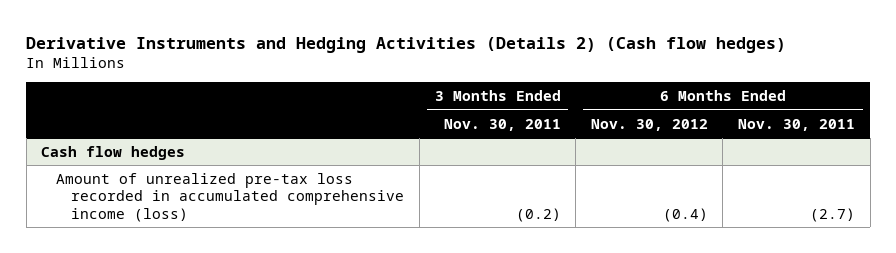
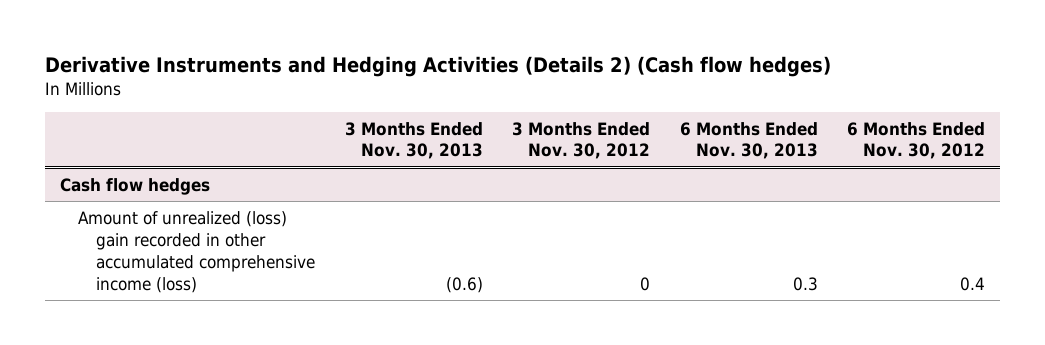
- | 3 Months Ended Nov. 30, 2011 | 6 Months Ended Nov. 30, 2012 | 6 Months Ended Nov. 30, 2011
+ | 3 Months Ended Nov. 30, 2013 | 3 Months Ended Nov. 30, 2012 | 6 Months Ended Nov. 30, 2013 | 6 Months Ended Nov. 30, 2012
@ Cash flow hedges
- Amount of unrealized pre-tax loss recorded in accumulated comprehensive income (loss) | (0.2) | (0.4) | (2.7)
+ Amount of unrealized (loss) gain recorded in other accumulated comprehensive income (loss) | (0.6) | 0 | 0.3 | 0.4

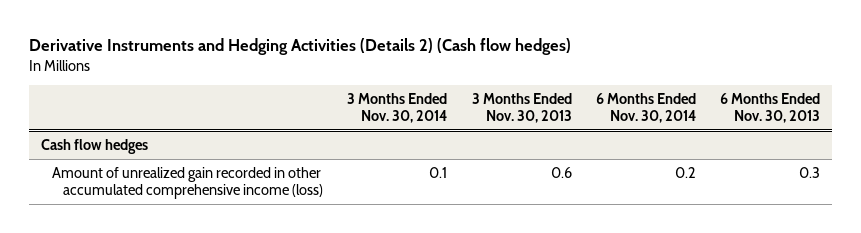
- | 3 Months Ended Nov. 30, 2013 | 3 Months Ended Nov. 30, 2012 | 6 Months Ended Nov. 30, 2013 | 6 Months Ended Nov. 30, 2012
+ | 3 Months Ended Nov. 30, 2014 | 3 Months Ended Nov. 30, 2013 | 6 Months Ended Nov. 30, 2014 | 6 Months Ended Nov. 30, 2013
@ Cash flow hedges
- Amount of unrealized (loss) gain recorded in other accumulated comprehensive income (loss) | (0.6) | 0 | 0.3 | 0.4
+ Amount of unrealized gain recorded in other accumulated comprehensive income (loss) | 0.1 | 0.6 | 0.2 | 0.3

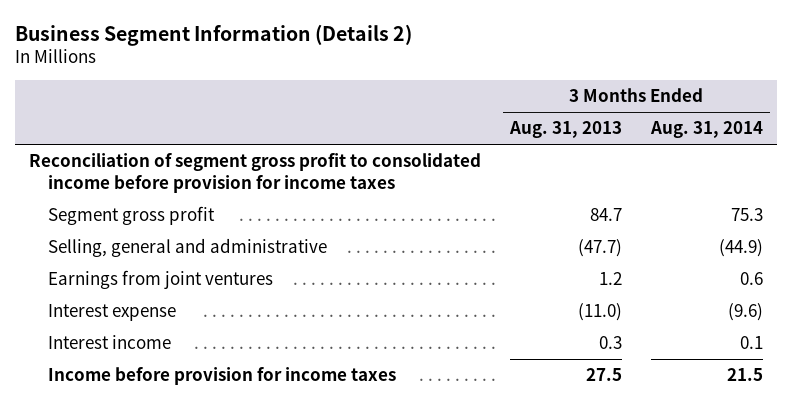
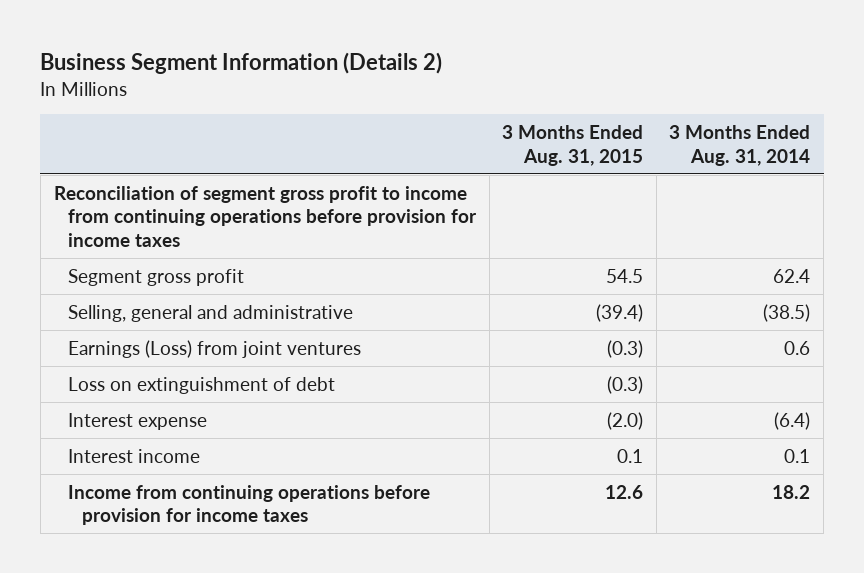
- | 3 Months Ended Aug. 31, 2013 | 3 Months Ended Aug. 31, 2014
+ | 3 Months Ended Aug. 31, 2015 | 3 Months Ended Aug. 31, 2014
- Reconciliation of segment gross profit to consolidated income before provision for income taxes
- Segment gross profit | 84.7 | 75.3
- Selling, general and administrative | (47.7) | (44.9)
- Earnings from joint ventures | 1.2 | 0.6
- Interest expense | (11.0) | (9.6)
+ Reconciliation of segment gross profit to income from continuing operations before provision for income taxes
+ Segment gross profit | 54.5 | 62.4
+ Selling, general and administrative | (39.4) | (38.5)
+ Earnings (Loss) from joint ventures | (0.3) | 0.6
+ Loss on extinguishment of debt | (0.3) |
+ Interest expense | (2.0) | (6.4)
- Income before provision for income taxes | 27.5 | 21.5
+ Income from continuing operations before provision for income taxes | 12.6 | 18.2

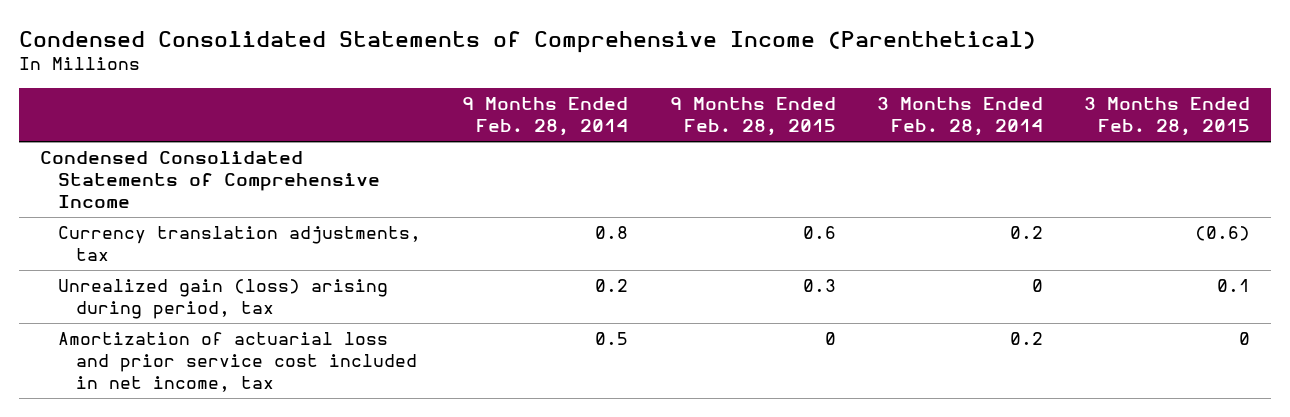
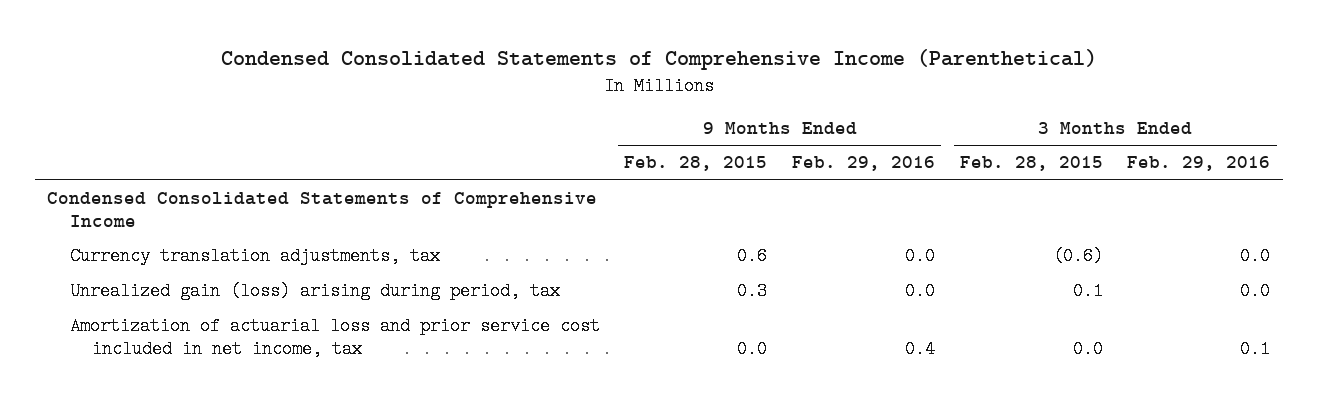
- | 9 Months Ended Feb. 28, 2014 | 9 Months Ended Feb. 28, 2015 | 3 Months Ended Feb. 28, 2014 | 3 Months Ended Feb. 28, 2015
+ | 9 Months Ended Feb. 28, 2015 | 9 Months Ended Feb. 29, 2016 | 3 Months Ended Feb. 28, 2015 | 3 Months Ended Feb. 29, 2016
- Amortization of actuarial loss and prior service cost included in net income, tax | 0.5 | 0 | 0.2 | 0
+ Amortization of actuarial loss and prior service cost included in net income, tax | 0.0 | 0.4 | 0.0 | 0.1

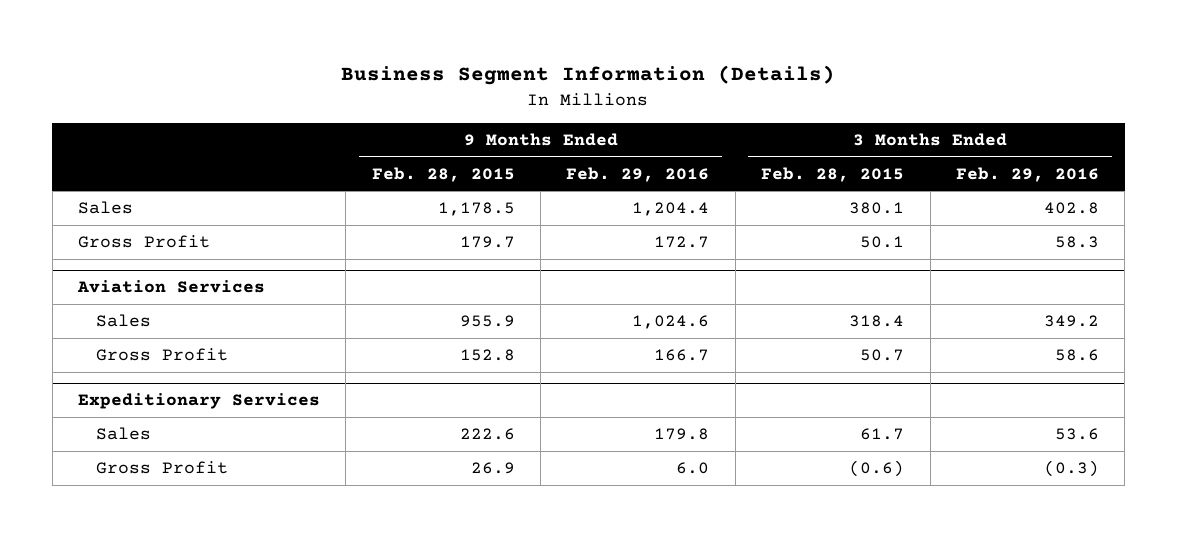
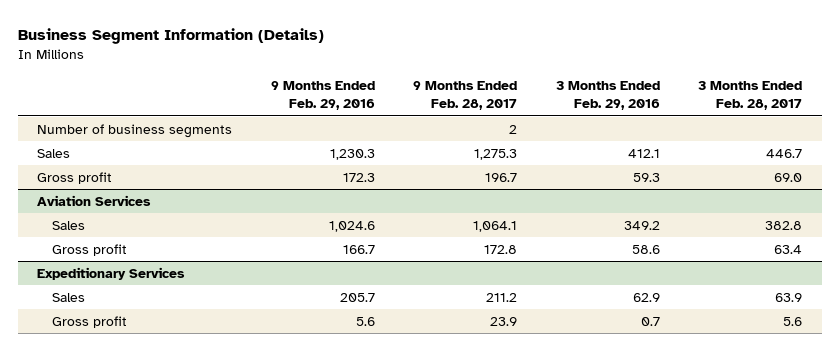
- | 9 Months Ended Feb. 28, 2015 | 9 Months Ended Feb. 29, 2016 | 3 Months Ended Feb. 28, 2015 | 3 Months Ended Feb. 29, 2016
+ | 9 Months Ended Feb. 29, 2016 | 9 Months Ended Feb. 28, 2017 | 3 Months Ended Feb. 29, 2016 | 3 Months Ended Feb. 28, 2017
- Sales | 1,178.5 | 1,204.4 | 380.1 | 402.8
- Gross Profit | 179.7 | 172.7 | 50.1 | 58.3
+ Number of business segments | | 2 | |
+ Sales | 1,230.3 | 1,275.3 | 412.1 | 446.7
+ Gross profit | 172.3 | 196.7 | 59.3 | 69.0
@ Aviation Services
- Gross Profit | 152.8 | 166.7 | 50.7 | 58.6
+ Gross profit | 166.7 | 172.8 | 58.6 | 63.4
@ Expeditionary Services
- Sales | 222.6 | 179.8 | 61.7 | 53.6
- Gross Profit | 26.9 | 6.0 | (0.6) | (0.3)
+ Sales | 205.7 | 211.2 | 62.9 | 63.9
+ Gross profit | 5.6 | 23.9 | 0.7 | 5.6

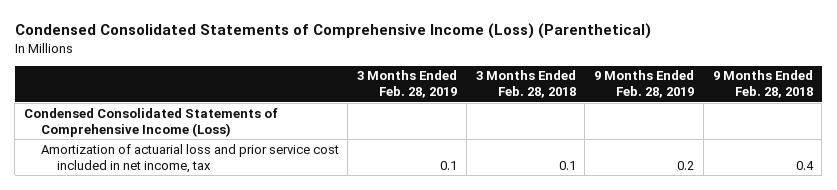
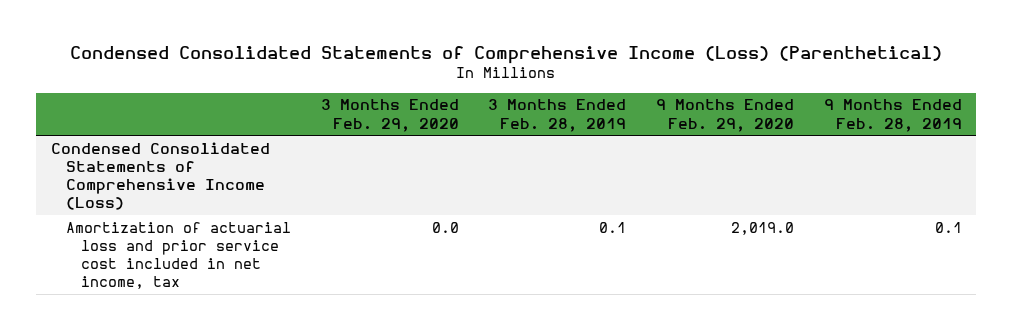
- | 3 Months Ended Feb. 28, 2019 | 3 Months Ended Feb. 28, 2018 | 9 Months Ended Feb. 28, 2019 | 9 Months Ended Feb. 28, 2018
+ | 3 Months Ended Feb. 29, 2020 | 3 Months Ended Feb. 28, 2019 | 9 Months Ended Feb. 29, 2020 | 9 Months Ended Feb. 28, 2019
- Amortization of actuarial loss and prior service cost included in net income, tax | 0.1 | 0.1 | 0.2 | 0.4
+ Amortization of actuarial loss and prior service cost included in net income, tax | 0.0 | 0.1 | 2,019.0 | 0.1

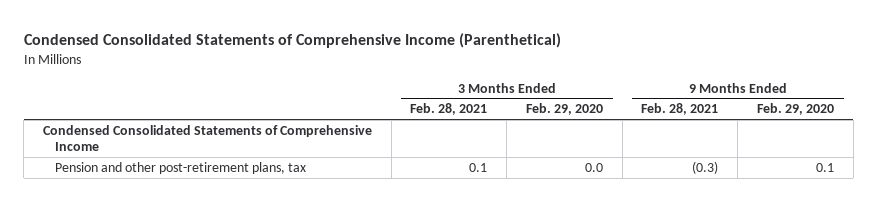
- Condensed Consolidated Statements of Comprehensive Income (Loss) (Parenthetical)
+ Condensed Consolidated Statements of Comprehensive Income (Parenthetical)
- | 3 Months Ended Feb. 29, 2020 | 3 Months Ended Feb. 28, 2019 | 9 Months Ended Feb. 29, 2020 | 9 Months Ended Feb. 28, 2019
+ | 3 Months Ended Feb. 28, 2021 | 3 Months Ended Feb. 29, 2020 | 9 Months Ended Feb. 28, 2021 | 9 Months Ended Feb. 29, 2020
- Condensed Consolidated Statements of Comprehensive Income (Loss)
- Amortization of actuarial loss and prior service cost included in net income, tax | 0.0 | 0.1 | 2,019.0 | 0.1
+ Condensed Consolidated Statements of Comprehensive Income
+ Pension and other post-retirement plans, tax | 0.1 | 0.0 | (0.3) | 0.1

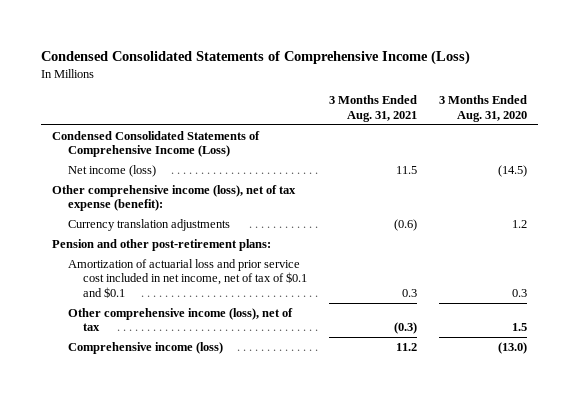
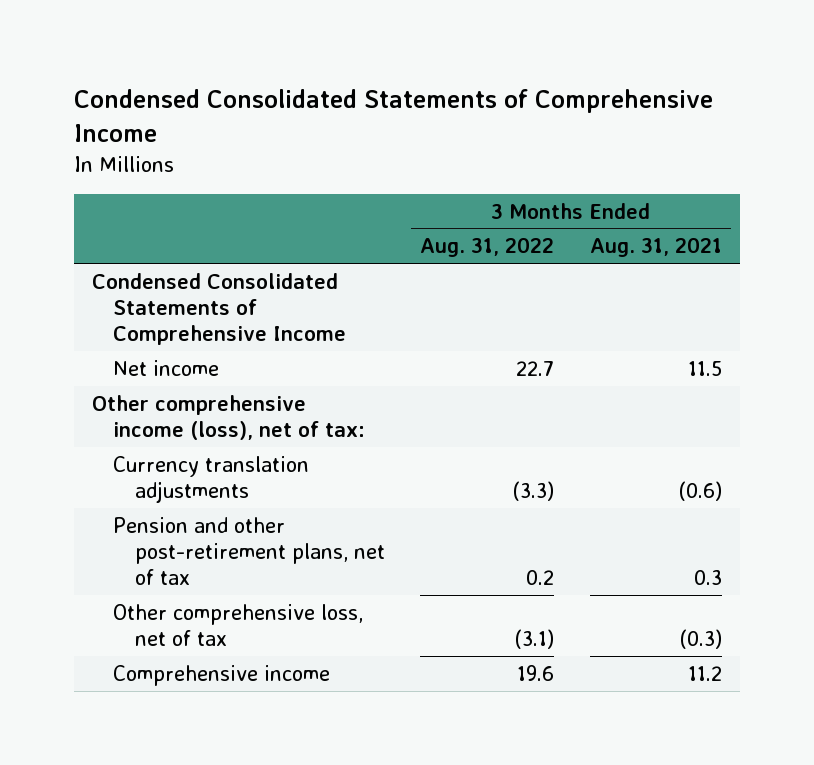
- Condensed Consolidated Statements of Comprehensive Income (Loss)
+ Condensed Consolidated Statements of Comprehensive Income
- | 3 Months Ended Aug. 31, 2021 | 3 Months Ended Aug. 31, 2020
+ | 3 Months Ended Aug. 31, 2022 | 3 Months Ended Aug. 31, 2021
- Condensed Consolidated Statements of Comprehensive Income (Loss)
- Net income (loss) | 11.5 | (14.5)
- Other comprehensive income (loss), net of tax expense (benefit):
+ Condensed Consolidated Statements of Comprehensive Income
+ Net income | 22.7 | 11.5
+ Other comprehensive income (loss), net of tax:
- Pension and other post-retirement plans:
- Amortization of actuarial loss and prior service cost included in net income, net of tax of $0.1 and $0.1 | 0.3 | 0.3
- Other comprehensive income (loss), net of tax | (0.3) | 1.5
- Comprehensive income (loss) | 11.2 | (13.0)
+ Pension and other post-retirement plans, net of tax | 0.2 | 0.3
+ Other comprehensive loss, net of tax | (3.1) | (0.3)
+ Comprehensive income | 19.6 | 11.2

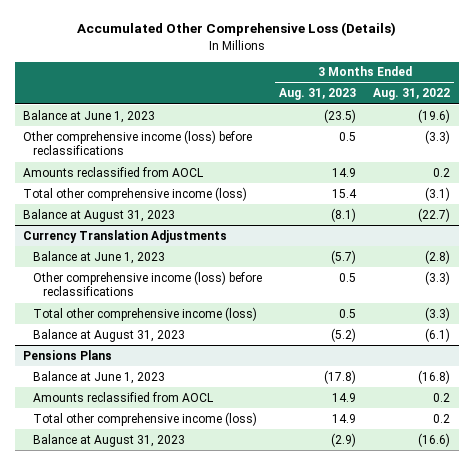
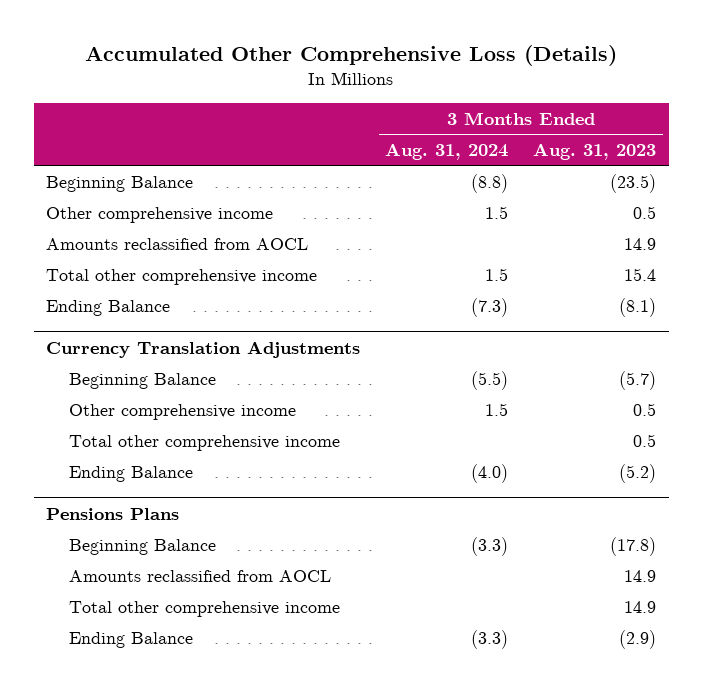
- | 3 Months Ended Aug. 31, 2023 | 3 Months Ended Aug. 31, 2022
+ | 3 Months Ended Aug. 31, 2024 | 3 Months Ended Aug. 31, 2023
- Balance at June 1, 2023 | (23.5) | (19.6)
- Other comprehensive income (loss) before reclassifications | 0.5 | (3.3)
+ Beginning Balance | (8.8) | (23.5)
+ Other comprehensive income | 1.5 | 0.5
- Total other comprehensive income (loss) | 15.4 | (3.1)
- Balance at August 31, 2023 | (8.1) | (22.7)
+ Total other comprehensive income | 1.5 | 15.4
+ Ending Balance | (7.3) | (8.1)
@ Currency Translation Adjustments
- Balance at June 1, 2023 | (5.7) | (2.8)
- Other comprehensive income (loss) before reclassifications | 0.5 | (3.3)
- Total other comprehensive income (loss) | 0.5 | (3.3)
- Balance at August 31, 2023 | (5.2) | (6.1)
+ Beginning Balance | (5.5) | (5.7)
+ Other comprehensive income | 1.5 | 0.5
+ Total other comprehensive income | | 0.5
+ Ending Balance | (4.0) | (5.2)
@ Pensions Plans
- Balance at June 1, 2023 | (17.8) | (16.8)
+ Beginning Balance | (3.3) | (17.8)
- Total other comprehensive income (loss) | 14.9 | 0.2
- Balance at August 31, 2023 | (2.9) | (16.6)
+ Total other comprehensive income | | 14.9
+ Ending Balance | (3.3) | (2.9)

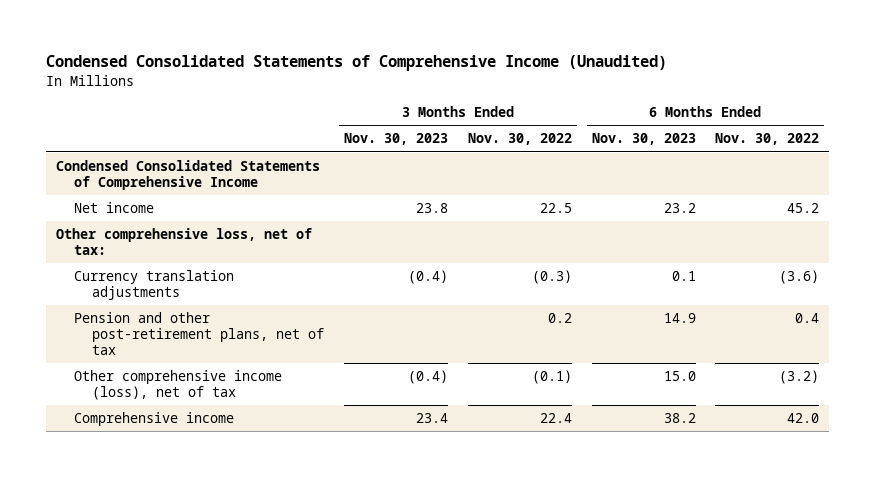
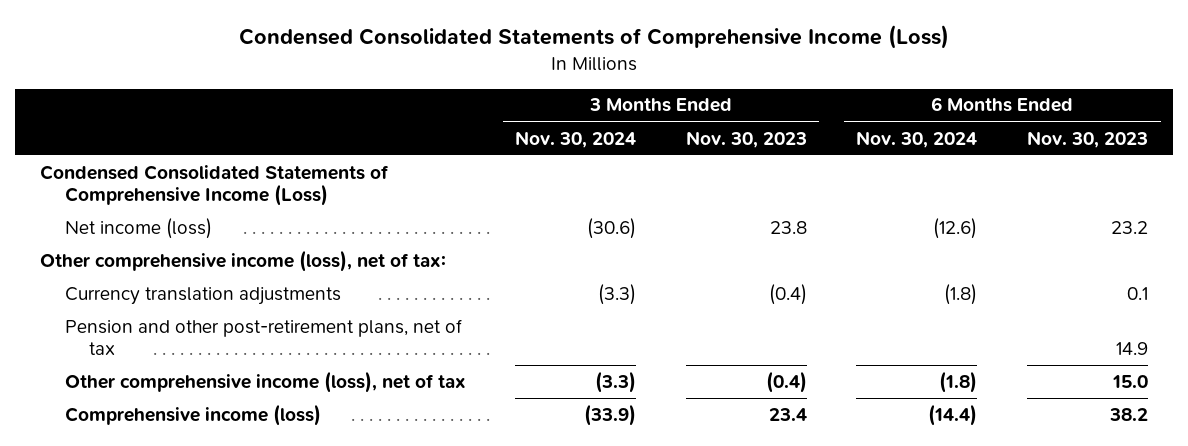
- Condensed Consolidated Statements of Comprehensive Income (Unaudited)
+ Condensed Consolidated Statements of Comprehensive Income (Loss)
- | 3 Months Ended Nov. 30, 2023 | 3 Months Ended Nov. 30, 2022 | 6 Months Ended Nov. 30, 2023 | 6 Months Ended Nov. 30, 2022
+ | 3 Months Ended Nov. 30, 2024 | 3 Months Ended Nov. 30, 2023 | 6 Months Ended Nov. 30, 2024 | 6 Months Ended Nov. 30, 2023
- Condensed Consolidated Statements of Comprehensive Income
- Net income | 23.8 | 22.5 | 23.2 | 45.2
- Other comprehensive loss, net of tax:
+ Condensed Consolidated Statements of Comprehensive Income (Loss)
+ Net income (loss) | (30.6) | 23.8 | (12.6) | 23.2
+ Other comprehensive income (loss), net of tax:
- Comprehensive income | 23.4 | 22.4 | 38.2 | 42.0
+ Comprehensive income (loss) | (33.9) | 23.4 | (14.4) | 38.2

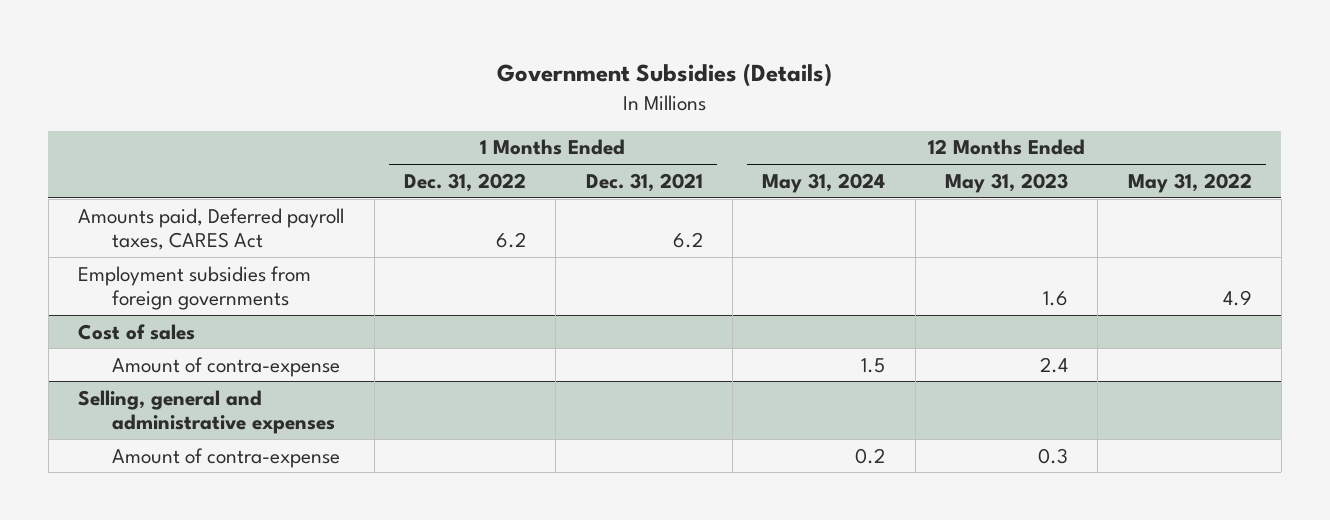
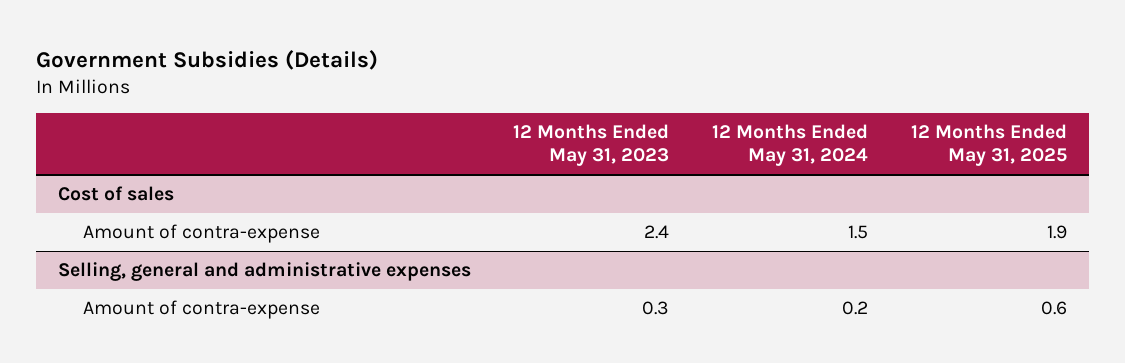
- | 1 Months Ended Dec. 31, 2022 | 1 Months Ended Dec. 31, 2021 | 12 Months Ended May 31, 2024 | 12 Months Ended May 31, 2023 | 12 Months Ended May 31, 2022
+ | 12 Months Ended May 31, 2023 | 12 Months Ended May 31, 2024 | 12 Months Ended May 31, 2025
- Amounts paid, Deferred payroll taxes, CARES Act | 6.2 | 6.2 | | |
- Employment subsidies from foreign governments | | | | 1.6 | 4.9

